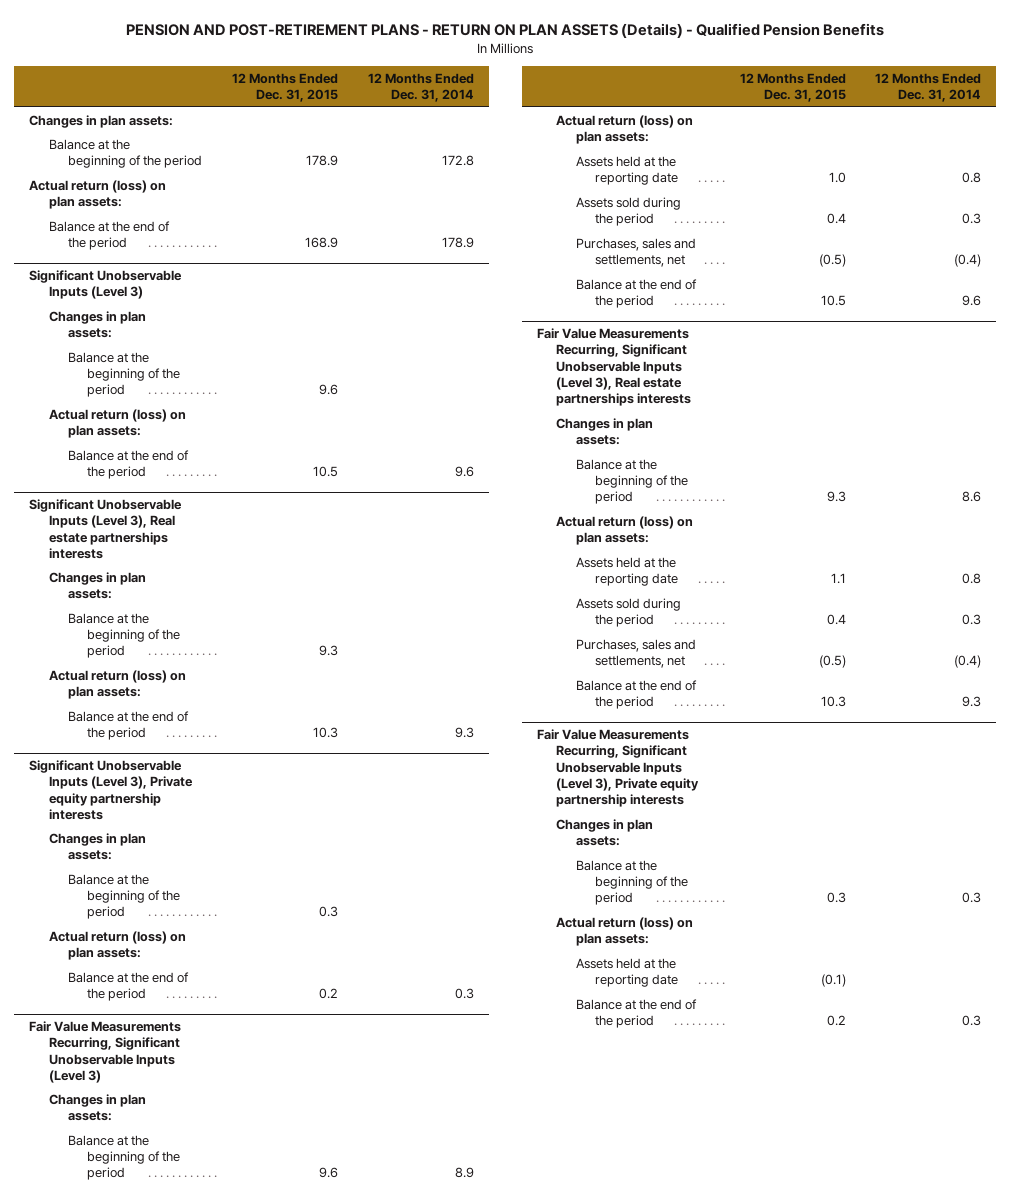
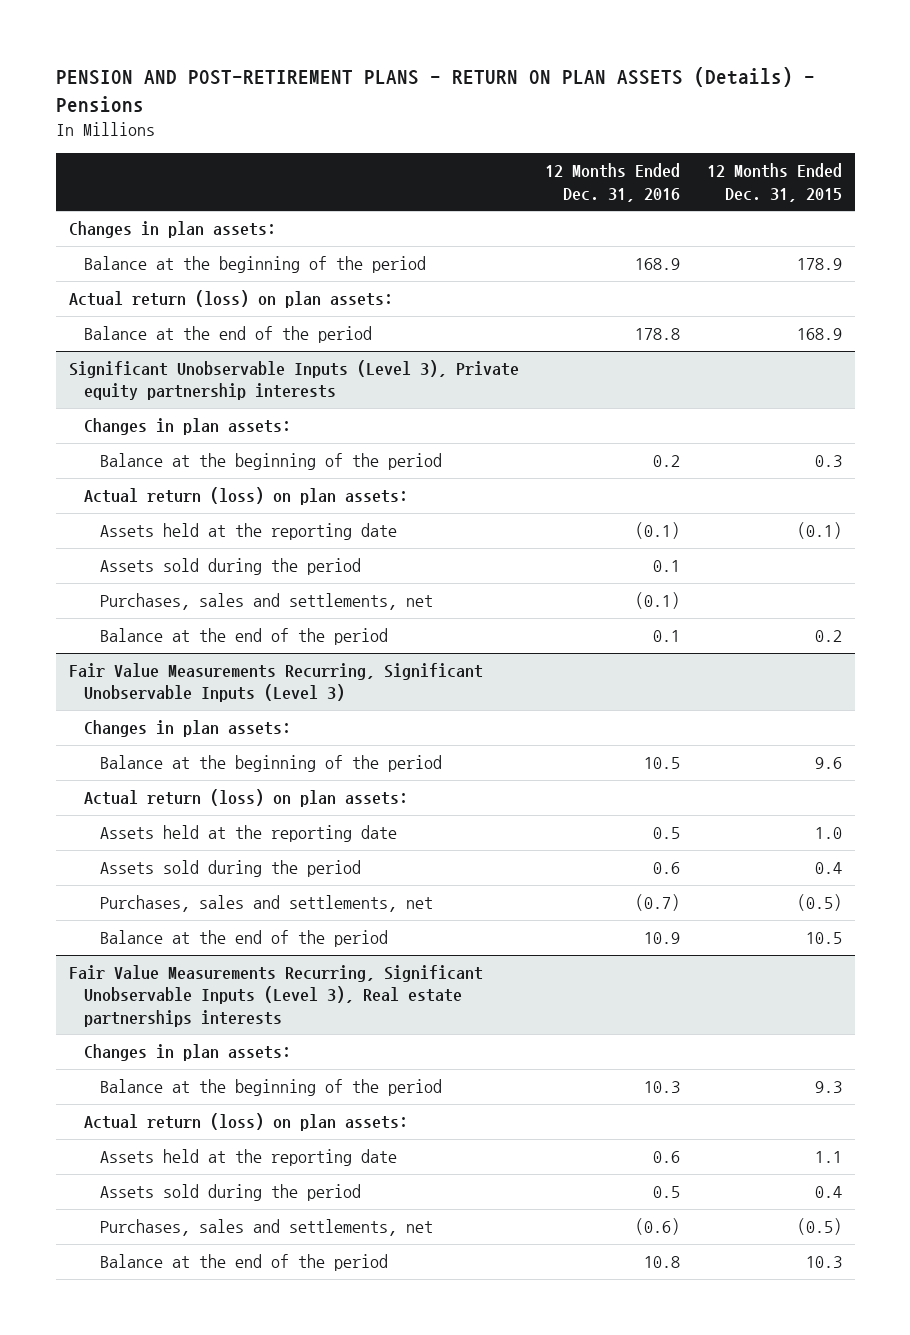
- PENSION AND POST-RETIREMENT PLANS - RETURN ON PLAN ASSETS (Details) - Qualified Pension Benefits
+ PENSION AND POST-RETIREMENT PLANS - RETURN ON PLAN ASSETS (Details) - Pensions
- | 12 Months Ended Dec. 31, 2015 | 12 Months Ended Dec. 31, 2014
+ | 12 Months Ended Dec. 31, 2016 | 12 Months Ended Dec. 31, 2015
- Significant Unobservable Inputs (Level 3)
- Changes in plan assets:
- Balance at the beginning of the period | 9.6 |
- Actual return (loss) on plan assets:
- Balance at the end of the period | 10.5 | 9.6
- Significant Unobservable Inputs (Level 3), Real estate partnerships interests
- Changes in plan assets:
- Balance at the beginning of the period | 9.3 |
- Actual return (loss) on plan assets:
- Balance at the end of the period | 10.3 | 9.3
@ Significant Unobservable Inputs (Level 3), Private equity partnership interests
+ Assets held at the reporting date | (0.1) | (0.1)
+ Assets sold during the period | 0.1 |
+ Purchases, sales and settlements, net | (0.1) |
- Fair Value Measurements Recurring, Significant Unobservable Inputs (Level 3), Private equity partnership interests
- Changes in plan assets:
- Balance at the beginning of the period | 0.3 | 0.3
- Actual return (loss) on plan assets:
- Assets held at the reporting date | (0.1) |
- Balance at the end of the period | 0.2 | 0.3

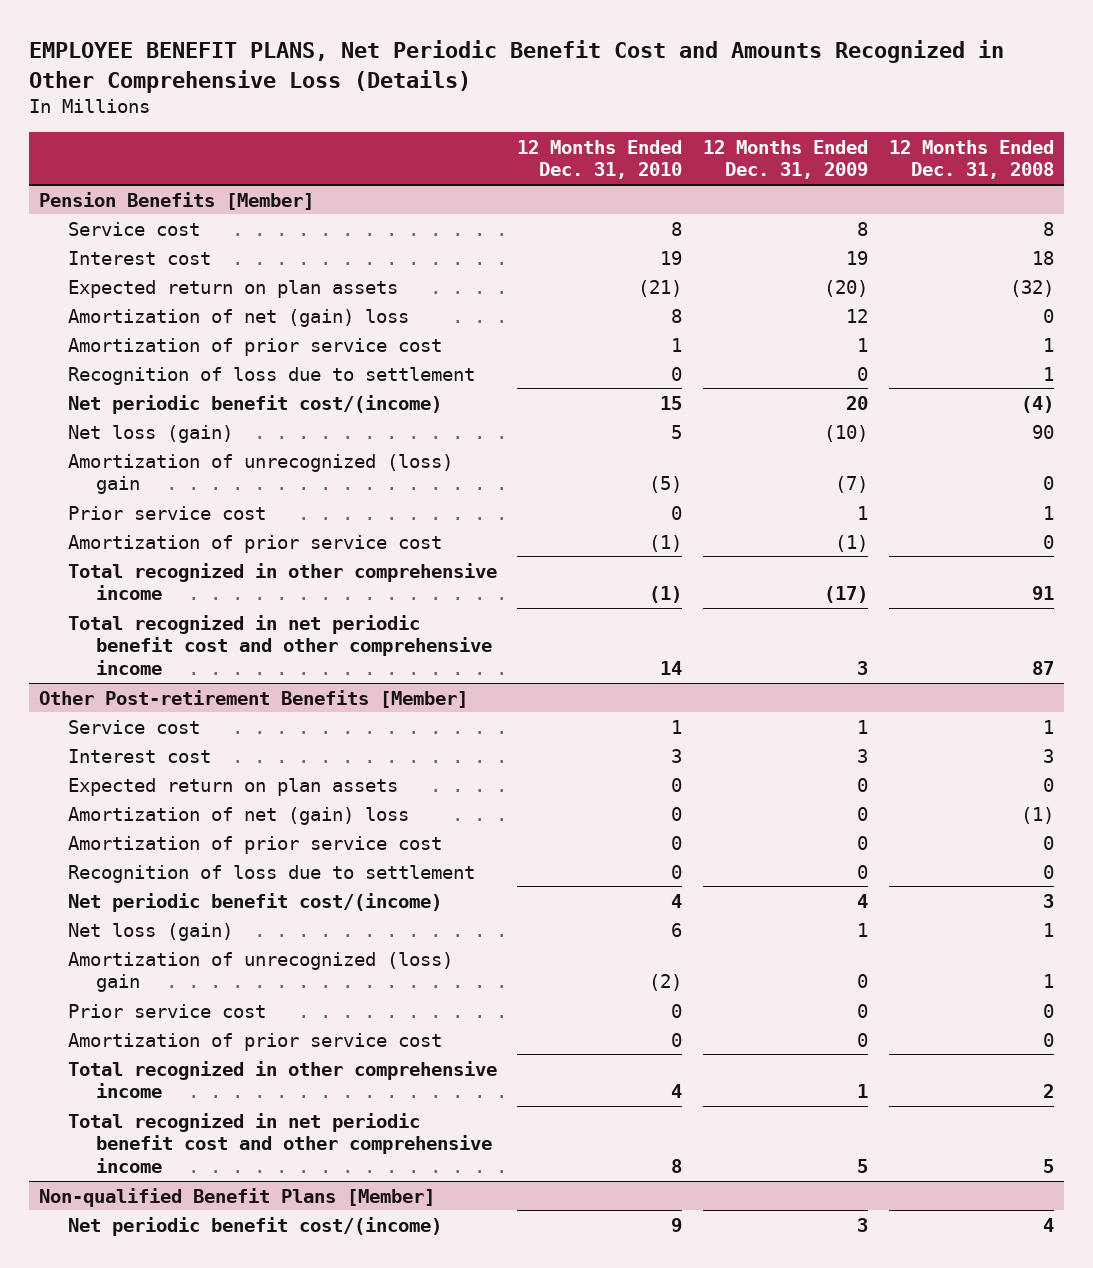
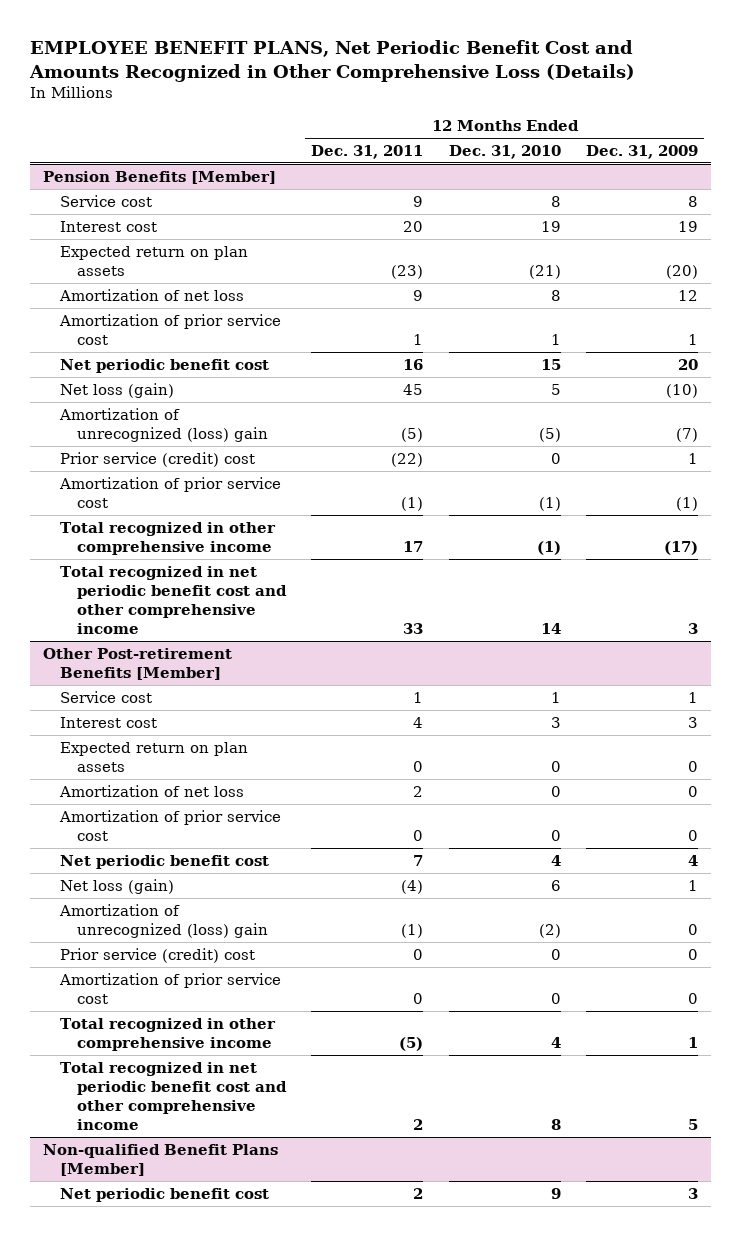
- | 12 Months Ended Dec. 31, 2010 | 12 Months Ended Dec. 31, 2009 | 12 Months Ended Dec. 31, 2008
+ | 12 Months Ended Dec. 31, 2011 | 12 Months Ended Dec. 31, 2010 | 12 Months Ended Dec. 31, 2009
@ Pension Benefits [Member]
- Amortization of net (gain) loss | 8 | 12 | 0
+ Amortization of net loss | 9 | 8 | 12
- Recognition of loss due to settlement | 0 | 0 | 1
- Net periodic benefit cost/(income) | 15 | 20 | (4)
+ Net periodic benefit cost | 16 | 15 | 20
- Prior service cost | 0 | 1 | 1
+ Prior service (credit) cost | (22) | 0 | 1
@ Other Post-retirement Benefits [Member]
- Amortization of net (gain) loss | 0 | 0 | (1)
+ Amortization of net loss | 2 | 0 | 0
- Recognition of loss due to settlement | 0 | 0 | 0
- Net periodic benefit cost/(income) | 4 | 4 | 3
+ Net periodic benefit cost | 7 | 4 | 4
- Prior service cost | 0 | 0 | 0
+ Prior service (credit) cost | 0 | 0 | 0
@ Non-qualified Benefit Plans [Member]
- Net periodic benefit cost/(income) | 9 | 3 | 4
+ Net periodic benefit cost | 2 | 9 | 3

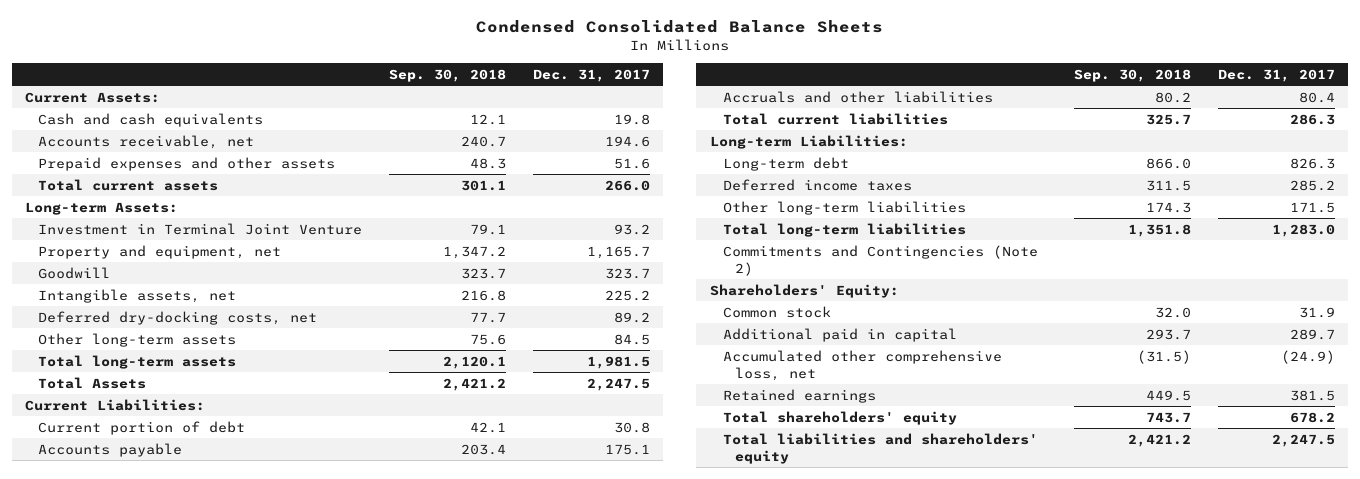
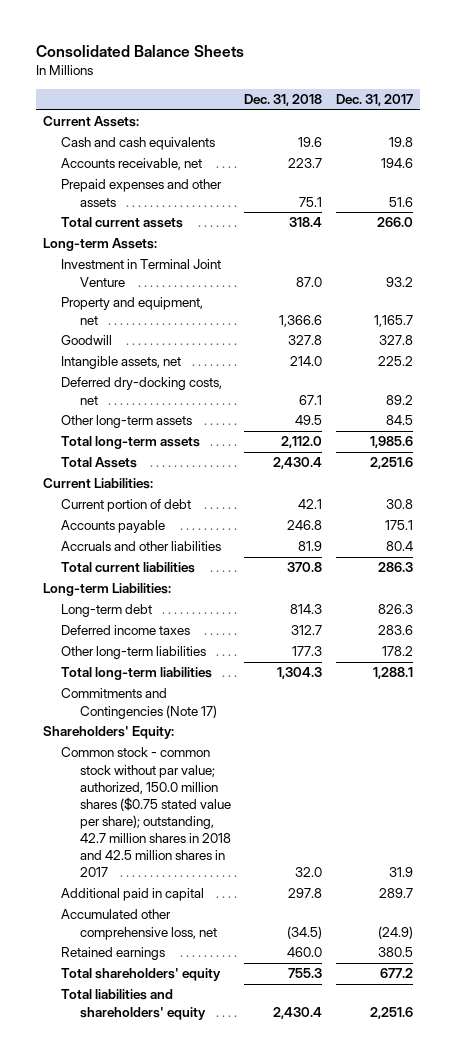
- Condensed Consolidated Balance Sheets
+ Consolidated Balance Sheets
- | Sep. 30, 2018 | Dec. 31, 2017
+ | Dec. 31, 2018 | Dec. 31, 2017
- Goodwill | 323.7 | 323.7
+ Goodwill | 327.8 | 327.8
- Total long-term assets | 2,120.1 | 1,981.5
- Total Assets | 2,421.2 | 2,247.5
+ Total long-term assets | 2,112.0 | 1,985.6
+ Total Assets | 2,430.4 | 2,251.6
- Deferred income taxes | 311.5 | 285.2
- Other long-term liabilities | 174.3 | 171.5
- Total long-term liabilities | 1,351.8 | 1,283.0
- Commitments and Contingencies (Note 2)
+ Deferred income taxes | 312.7 | 283.6
+ Other long-term liabilities | 177.3 | 178.2
+ Total long-term liabilities | 1,304.3 | 1,288.1
+ Commitments and Contingencies (Note 17)
- Common stock | 32.0 | 31.9
+ Common stock - common stock without par value; authorized, 150.0 million shares ($0.75 stated value per share); outstanding, 42.7 million shares in 2018 and 42.5 million shares in 2017 | 32.0 | 31.9
- Retained earnings | 449.5 | 381.5
- Total shareholders' equity | 743.7 | 678.2
- Total liabilities and shareholders' equity | 2,421.2 | 2,247.5
+ Retained earnings | 460.0 | 380.5
+ Total shareholders' equity | 755.3 | 677.2
+ Total liabilities and shareholders' equity | 2,430.4 | 2,251.6

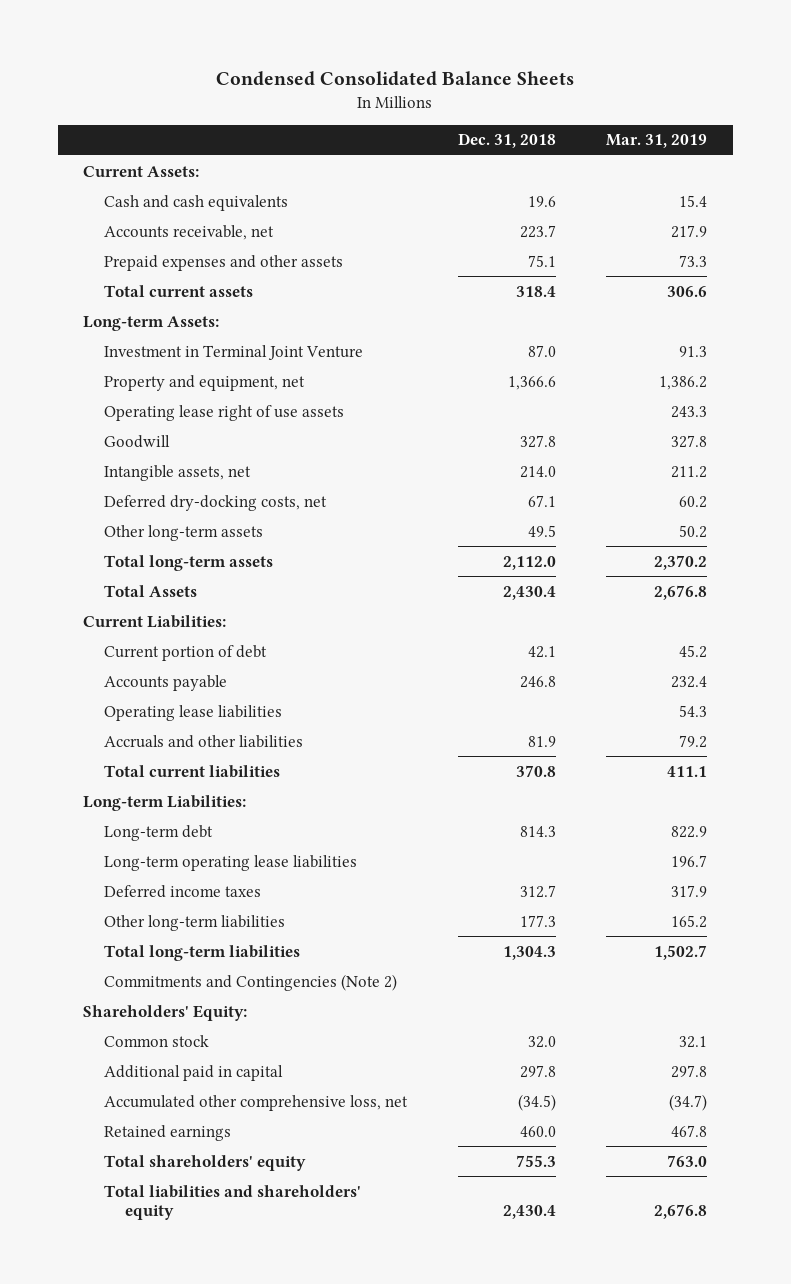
- Consolidated Balance Sheets
+ Condensed Consolidated Balance Sheets
- | Dec. 31, 2018 | Dec. 31, 2017
+ | Dec. 31, 2018 | Mar. 31, 2019
+ Operating lease right of use assets | | 243.3
+ Operating lease liabilities | | 54.3
+ Long-term operating lease liabilities | | 196.7
- Commitments and Contingencies (Note 17)
+ Commitments and Contingencies (Note 2)
- Common stock - common stock without par value; authorized, 150.0 million shares ($0.75 stated value per share); outstanding, 42.7 million shares in 2018 and 42.5 million shares in 2017 | 32.0 | 31.9
+ Common stock | 32.0 | 32.1

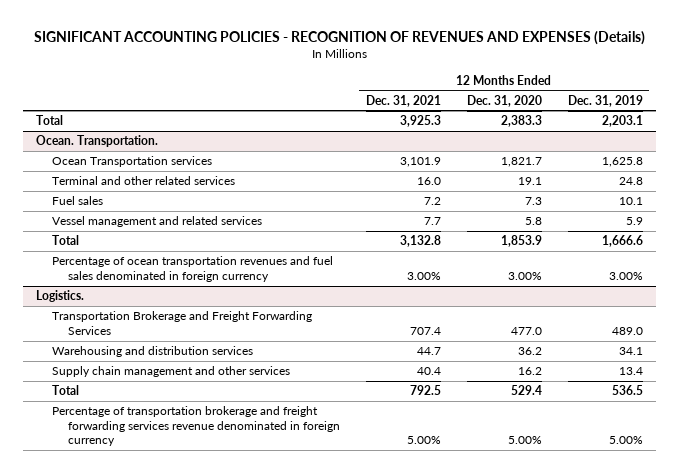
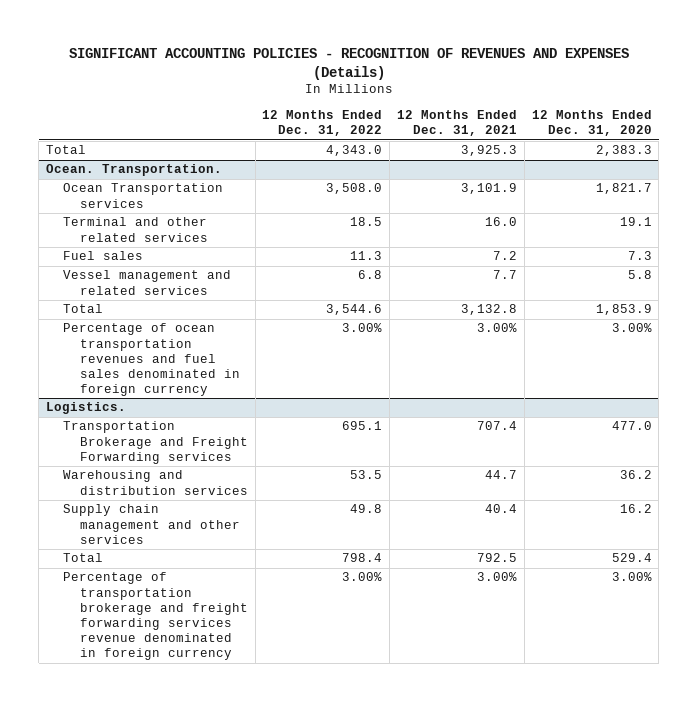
- | 12 Months Ended Dec. 31, 2021 | 12 Months Ended Dec. 31, 2020 | 12 Months Ended Dec. 31, 2019
+ | 12 Months Ended Dec. 31, 2022 | 12 Months Ended Dec. 31, 2021 | 12 Months Ended Dec. 31, 2020
@ Logistics.
- Transportation Brokerage and Freight Forwarding Services | 707.4 | 477.0 | 489.0
+ Transportation Brokerage and Freight Forwarding services | 695.1 | 707.4 | 477.0
- Percentage of transportation brokerage and freight forwarding services revenue denominated in foreign currency | 5.00% | 5.00% | 5.00%
+ Percentage of transportation brokerage and freight forwarding services revenue denominated in foreign currency | 3.00% | 3.00% | 3.00%

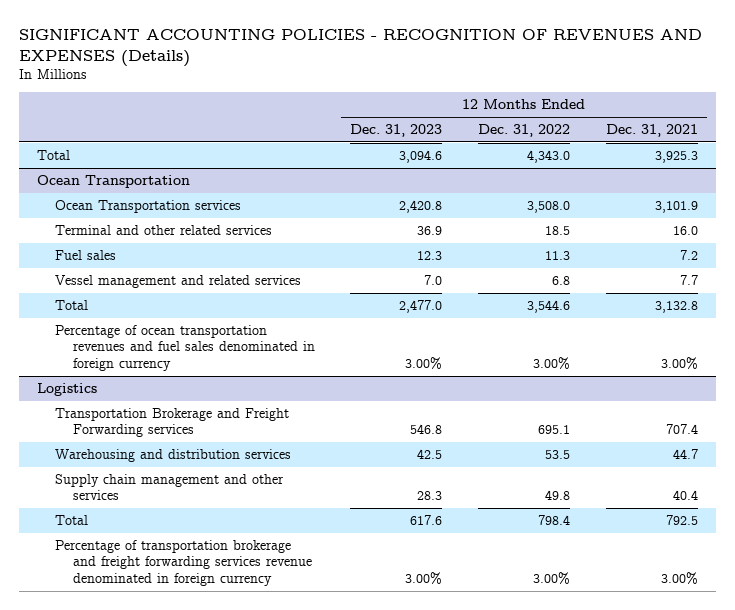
- | 12 Months Ended Dec. 31, 2022 | 12 Months Ended Dec. 31, 2021 | 12 Months Ended Dec. 31, 2020
+ | 12 Months Ended Dec. 31, 2023 | 12 Months Ended Dec. 31, 2022 | 12 Months Ended Dec. 31, 2021
- Ocean. Transportation.
+ Ocean Transportation
- Logistics.
+ Logistics

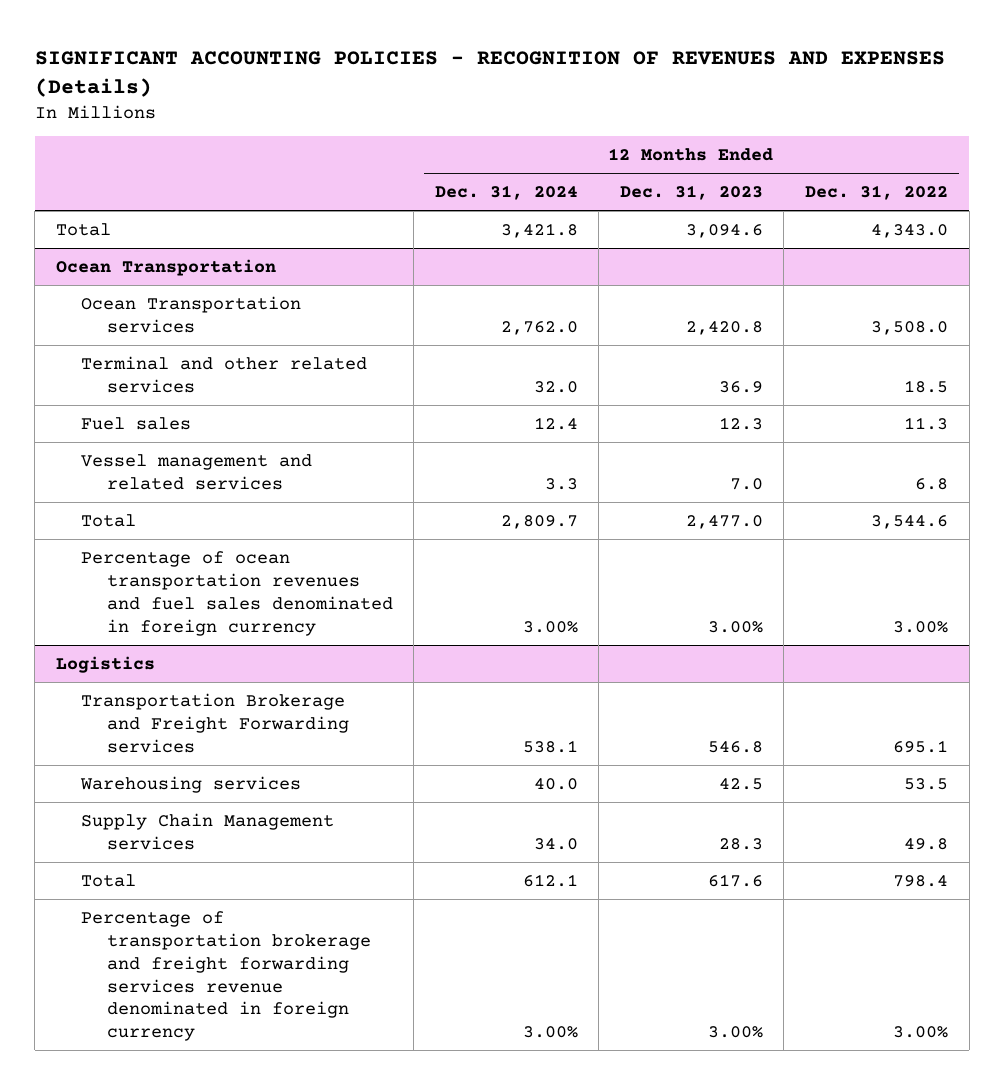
- | 12 Months Ended Dec. 31, 2023 | 12 Months Ended Dec. 31, 2022 | 12 Months Ended Dec. 31, 2021
+ | 12 Months Ended Dec. 31, 2024 | 12 Months Ended Dec. 31, 2023 | 12 Months Ended Dec. 31, 2022
@ Logistics
- Warehousing and distribution services | 42.5 | 53.5 | 44.7
- Supply chain management and other services | 28.3 | 49.8 | 40.4
+ Warehousing services | 40.0 | 42.5 | 53.5
+ Supply Chain Management services | 34.0 | 28.3 | 49.8

